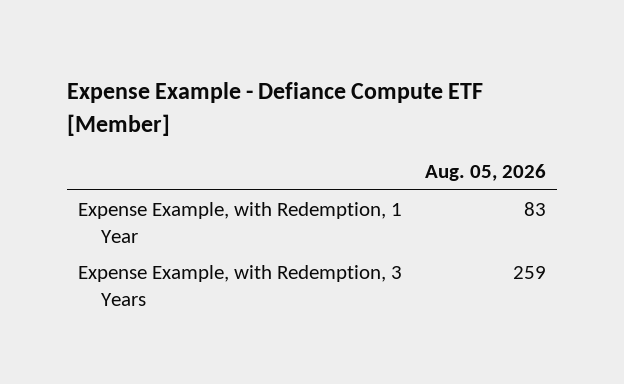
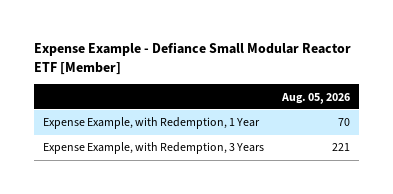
- Expense Example - Defiance Compute ETF [Member]
+ Expense Example - Defiance Small Modular Reactor ETF [Member]
- Expense Example, with Redemption, 1 Year | 83
- Expense Example, with Redemption, 3 Years | 259
+ Expense Example, with Redemption, 1 Year | 70
+ Expense Example, with Redemption, 3 Years | 221

